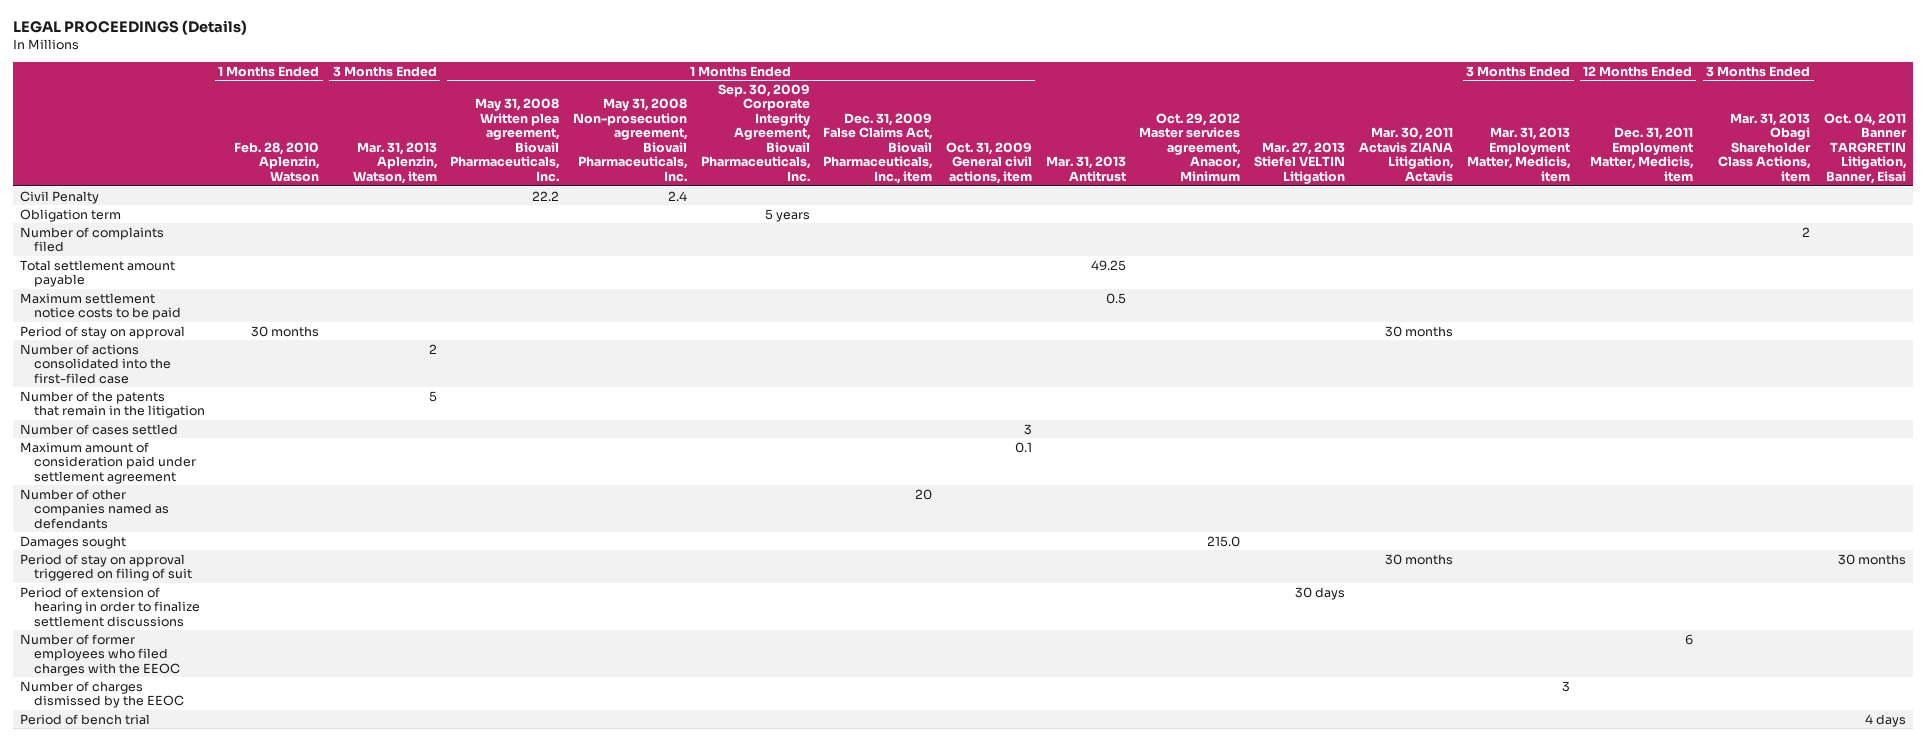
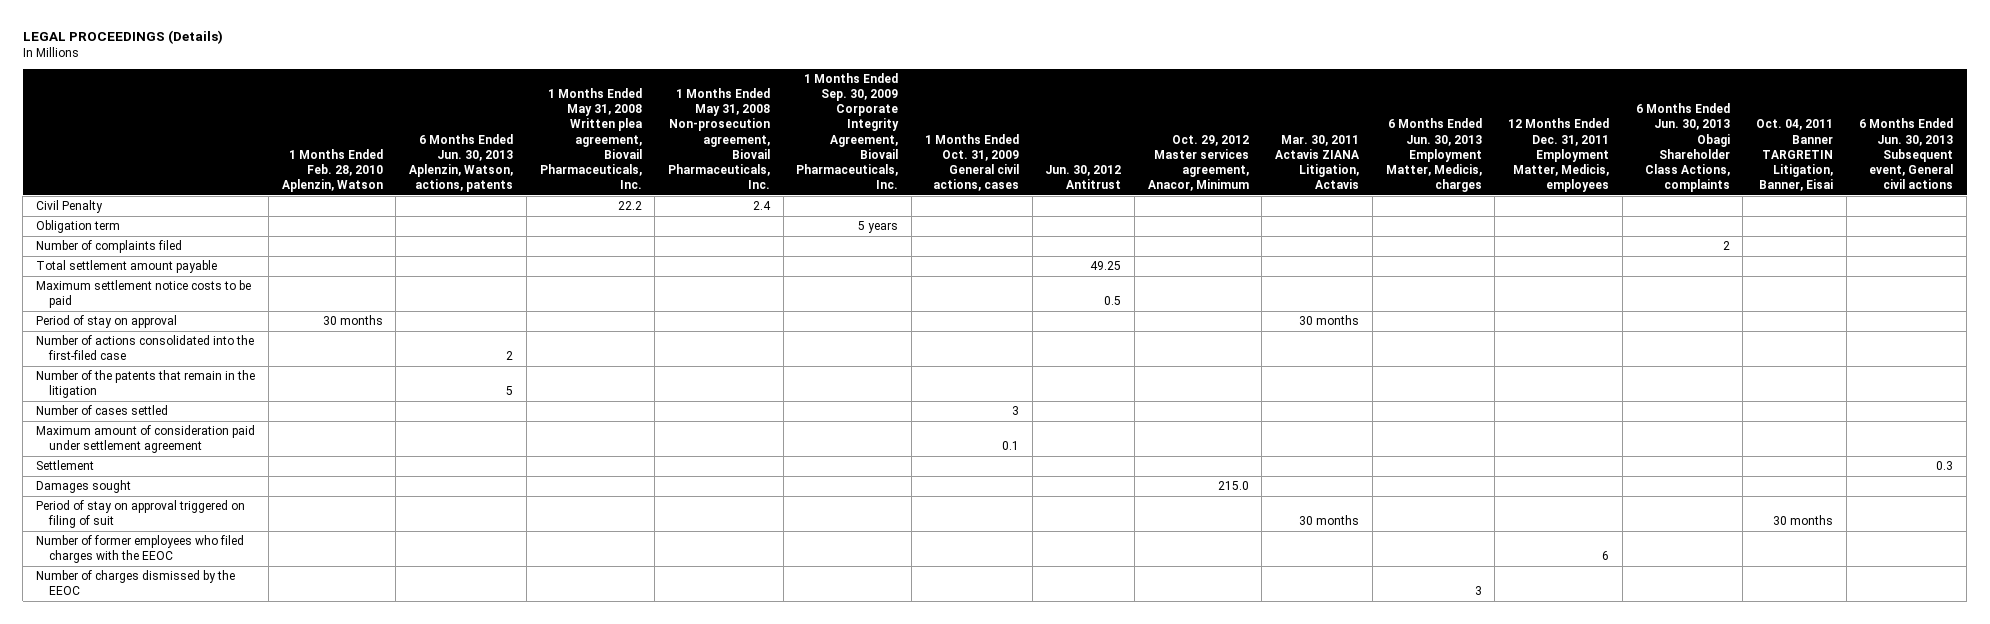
- | 1 Months Ended Feb. 28, 2010 Aplenzin, Watson | 3 Months Ended Mar. 31, 2013 Aplenzin, Watson, item | 1 Months Ended May 31, 2008 Written plea agreement, Biovail Pharmaceuticals, Inc. | 1 Months Ended May 31, 2008 Non-prosecution agreement, Biovail Pharmaceuticals, Inc. | 1 Months Ended Sep. 30, 2009 Corporate Integrity Agreement, Biovail Pharmaceuticals, Inc. | 1 Months Ended Dec. 31, 2009 False Claims Act, Biovail Pharmaceuticals, Inc., item | 1 Months Ended Oct. 31, 2009 General civil actions, item | Mar. 31, 2013 Antitrust | Oct. 29, 2012 Master services agreement, Anacor, Minimum | Mar. 27, 2013 Stiefel VELTIN Litigation | Mar. 30, 2011 Actavis ZIANA Litigation, Actavis | 3 Months Ended Mar. 31, 2013 Employment Matter, Medicis, item | 12 Months Ended Dec. 31, 2011 Employment Matter, Medicis, item | 3 Months Ended Mar. 31, 2013 Obagi Shareholder Class Actions, item | Oct. 04, 2011 Banner TARGRETIN Litigation, Banner, Eisai
+ | 1 Months Ended Feb. 28, 2010 Aplenzin, Watson | 6 Months Ended Jun. 30, 2013 Aplenzin, Watson, actions, patents | 1 Months Ended May 31, 2008 Written plea agreement, Biovail Pharmaceuticals, Inc. | 1 Months Ended May 31, 2008 Non-prosecution agreement, Biovail Pharmaceuticals, Inc. | 1 Months Ended Sep. 30, 2009 Corporate Integrity Agreement, Biovail Pharmaceuticals, Inc. | 1 Months Ended Oct. 31, 2009 General civil actions, cases | Jun. 30, 2012 Antitrust | Oct. 29, 2012 Master services agreement, Anacor, Minimum | Mar. 30, 2011 Actavis ZIANA Litigation, Actavis | 6 Months Ended Jun. 30, 2013 Employment Matter, Medicis, charges | 12 Months Ended Dec. 31, 2011 Employment Matter, Medicis, employees | 6 Months Ended Jun. 30, 2013 Obagi Shareholder Class Actions, complaints | Oct. 04, 2011 Banner TARGRETIN Litigation, Banner, Eisai | 6 Months Ended Jun. 30, 2013 Subsequent event, General civil actions
- Number of other companies named as defendants | | | | | | 20 | | | | | | | | |
+ Settlement | | | | | | | | | | | | | | 0.3
- Period of extension of hearing in order to finalize settlement discussions | | | | | | | | | | 30 days | | | | |
- Period of bench trial | | | | | | | | | | | | | | | 4 days

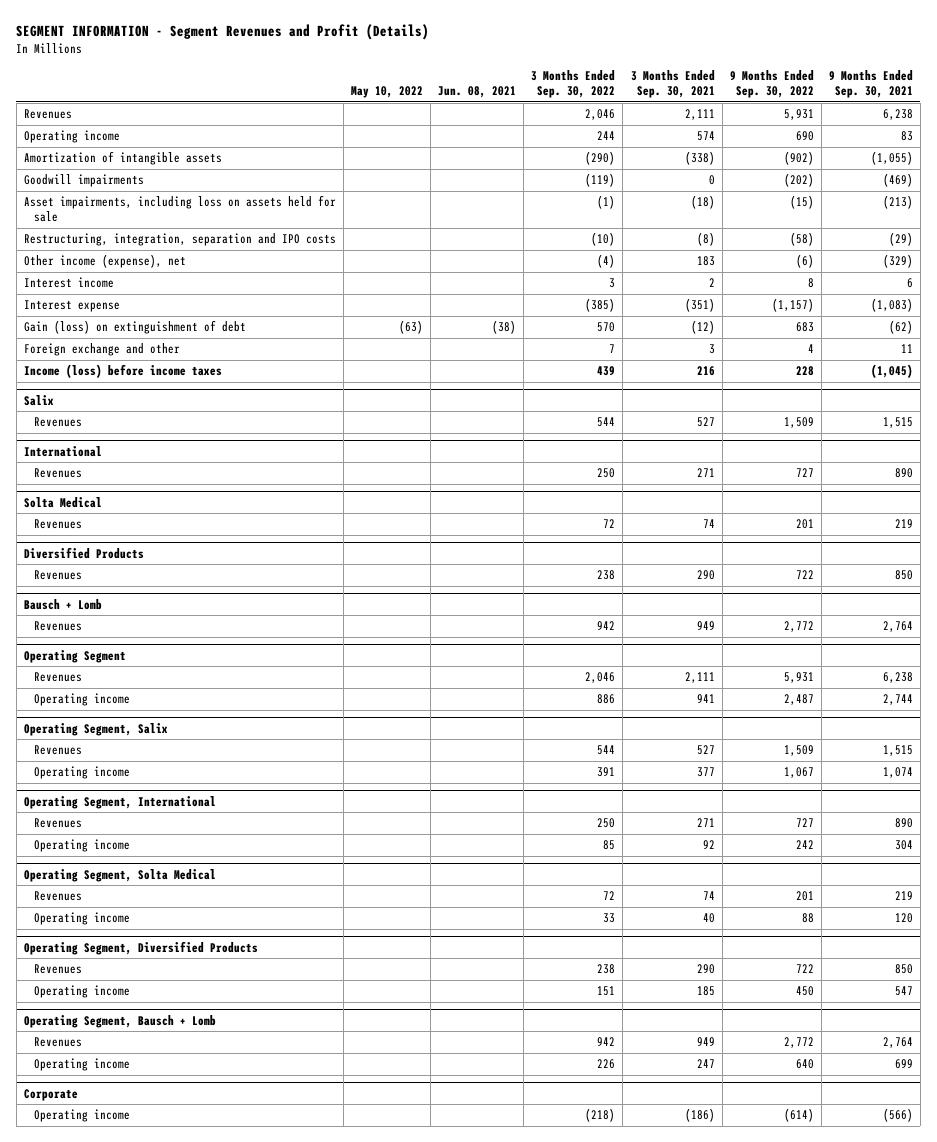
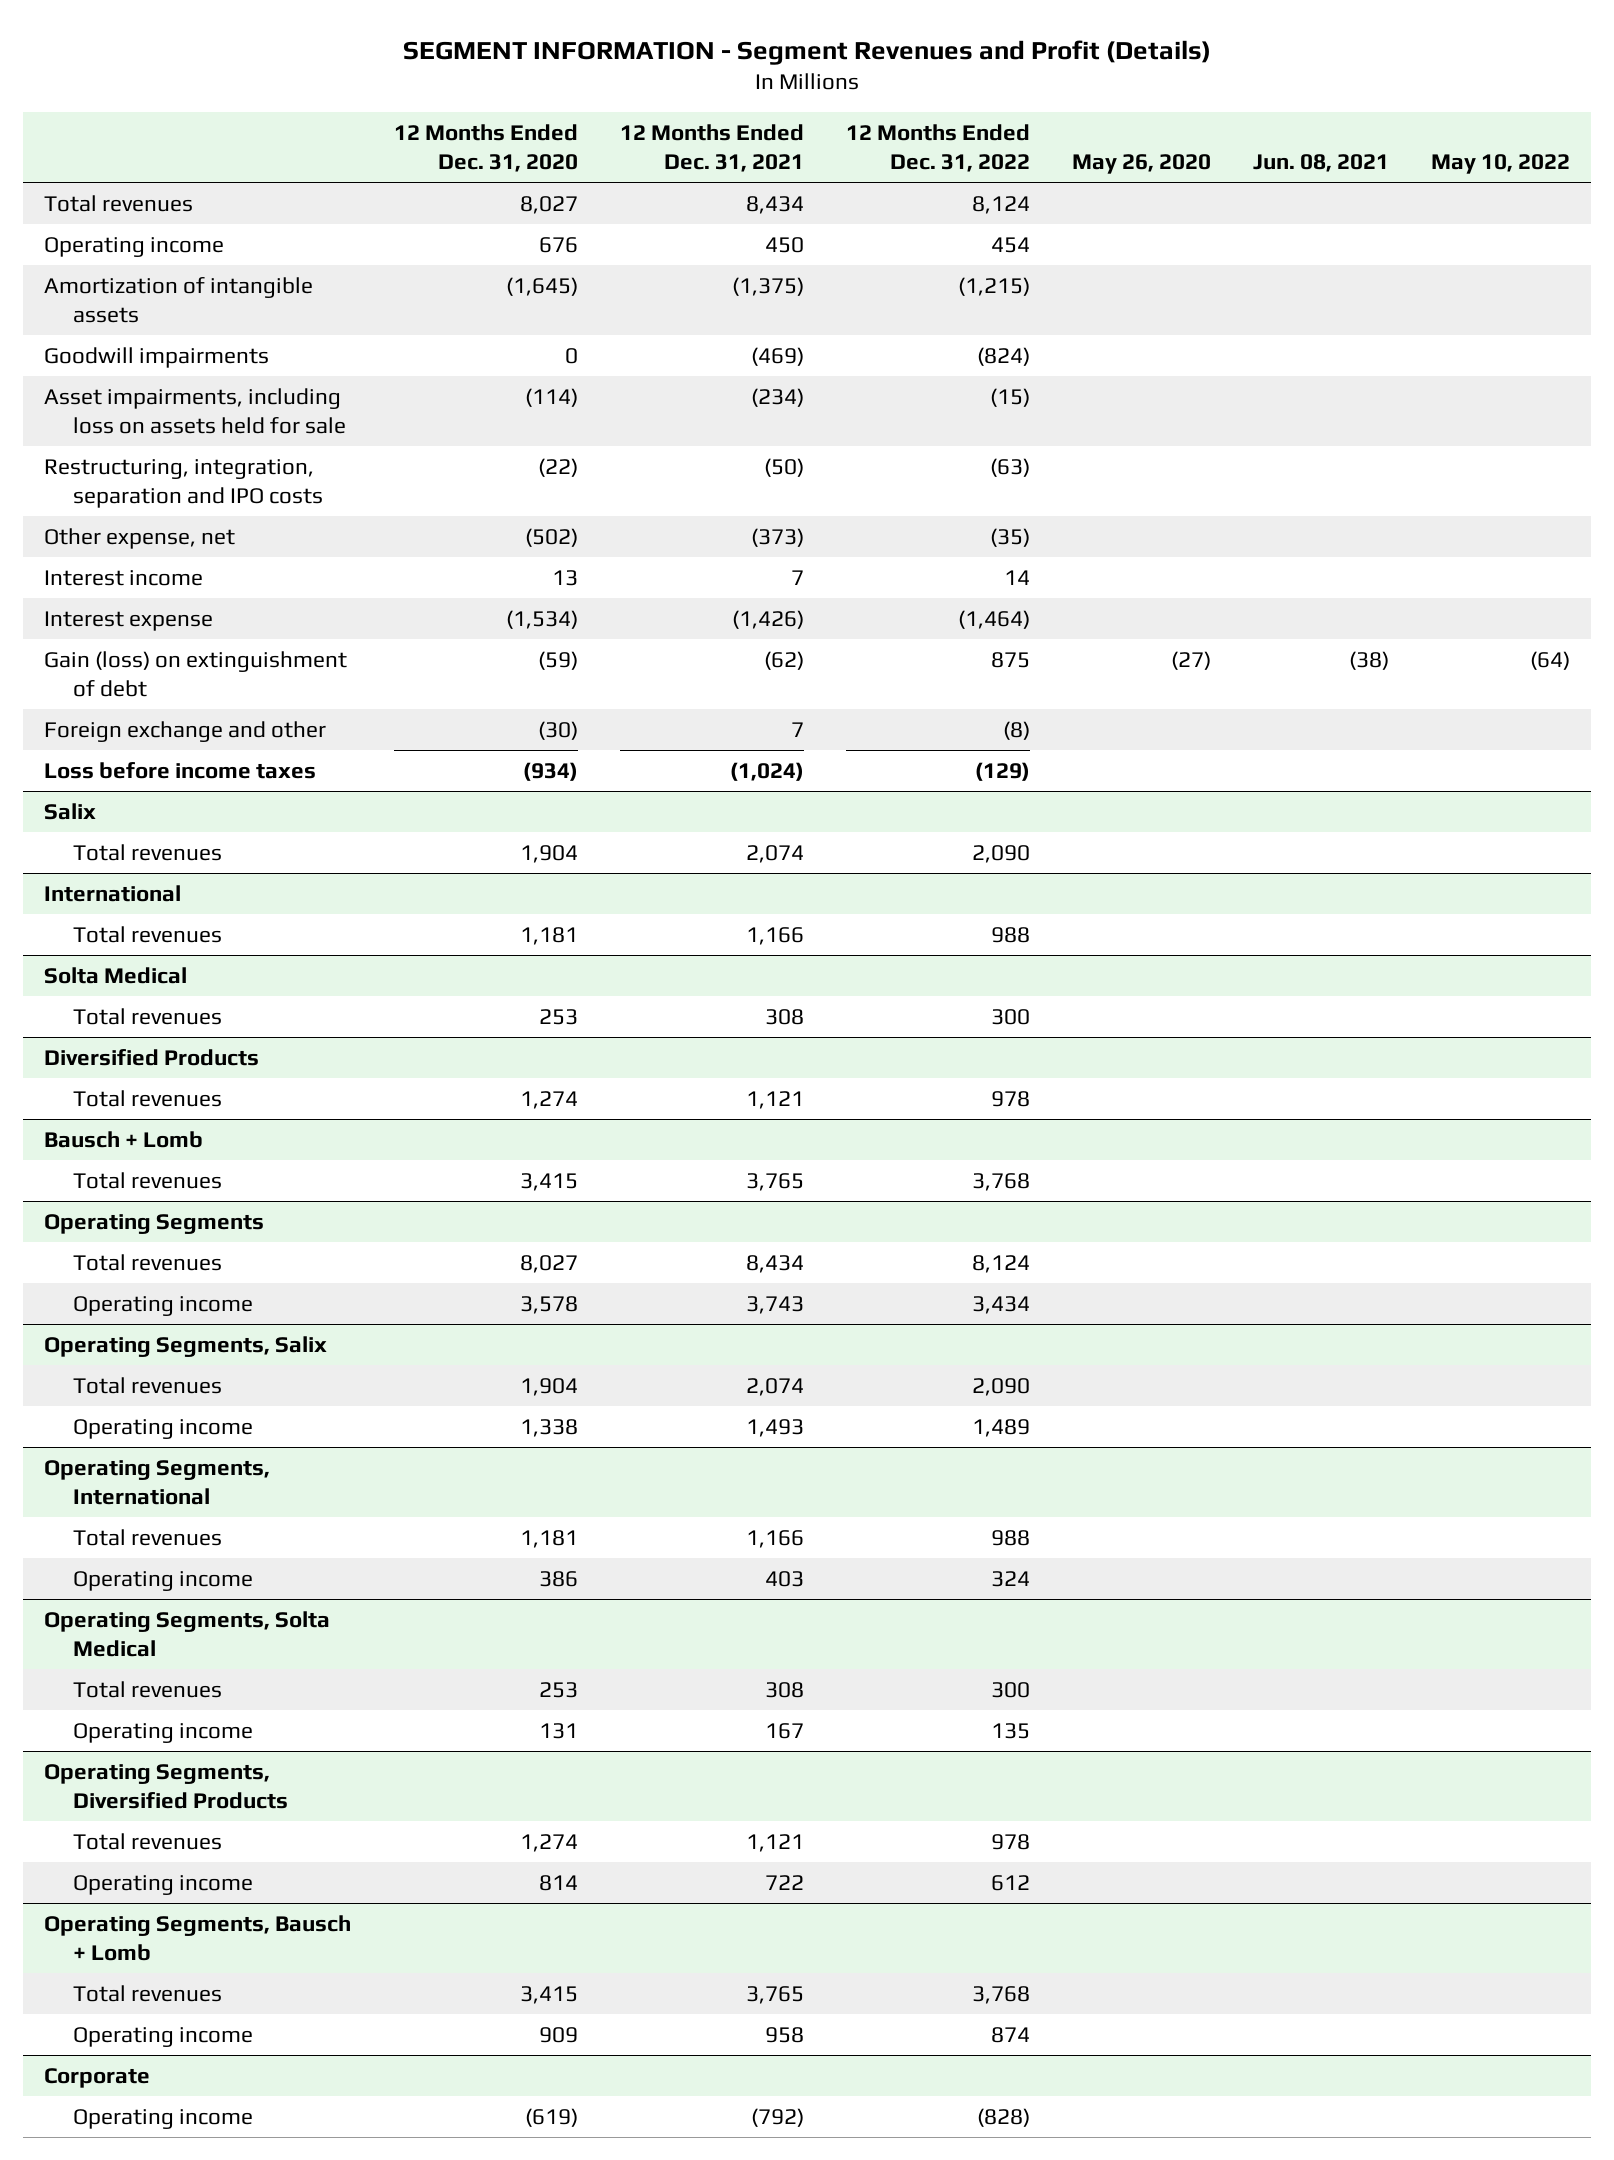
- | May 10, 2022 | Jun. 08, 2021 | 3 Months Ended Sep. 30, 2022 | 3 Months Ended Sep. 30, 2021 | 9 Months Ended Sep. 30, 2022 | 9 Months Ended Sep. 30, 2021
+ | 12 Months Ended Dec. 31, 2020 | 12 Months Ended Dec. 31, 2021 | 12 Months Ended Dec. 31, 2022 | May 26, 2020 | Jun. 08, 2021 | May 10, 2022
- Revenues | | | 2,046 | 2,111 | 5,931 | 6,238
+ Total revenues | 8,027 | 8,434 | 8,124 | | |
- Other income (expense), net | | | (4) | 183 | (6) | (329)
+ Other expense, net | (502) | (373) | (35) | | |
- Gain (loss) on extinguishment of debt | (63) | (38) | 570 | (12) | 683 | (62)
+ Gain (loss) on extinguishment of debt | (59) | (62) | 875 | (27) | (38) | (64)
- Income (loss) before income taxes | | | 439 | 216 | 228 | (1,045)
+ Loss before income taxes | (934) | (1,024) | (129) | | |
@ Salix
- Revenues | | | 544 | 527 | 1,509 | 1,515
+ Total revenues | 1,904 | 2,074 | 2,090 | | |
@ International
- Revenues | | | 250 | 271 | 727 | 890
+ Total revenues | 1,181 | 1,166 | 988 | | |
@ Solta Medical
- Revenues | | | 72 | 74 | 201 | 219
+ Total revenues | 253 | 308 | 300 | | |
@ Diversified Products
- Revenues | | | 238 | 290 | 722 | 850
+ Total revenues | 1,274 | 1,121 | 978 | | |
@ Bausch + Lomb
- Revenues | | | 942 | 949 | 2,772 | 2,764
- Operating Segment
- Revenues | | | 2,046 | 2,111 | 5,931 | 6,238
@ Bausch + Lomb
+ Total revenues | 3,415 | 3,765 | 3,768 | | |
+ Operating Segments
+ Total revenues | 8,027 | 8,434 | 8,124 | | |
- Operating Segment, Salix
- Revenues | | | 544 | 527 | 1,509 | 1,515
+ Operating Segments, Salix
+ Total revenues | 1,904 | 2,074 | 2,090 | | |
- Operating Segment, International
- Revenues | | | 250 | 271 | 727 | 890
+ Operating Segments, International
+ Total revenues | 1,181 | 1,166 | 988 | | |
- Operating Segment, Solta Medical
- Revenues | | | 72 | 74 | 201 | 219
+ Operating Segments, Solta Medical
+ Total revenues | 253 | 308 | 300 | | |
- Operating Segment, Diversified Products
- Revenues | | | 238 | 290 | 722 | 850
+ Operating Segments, Diversified Products
+ Total revenues | 1,274 | 1,121 | 978 | | |
- Operating Segment, Bausch + Lomb
- Revenues | | | 942 | 949 | 2,772 | 2,764
+ Operating Segments, Bausch + Lomb
+ Total revenues | 3,415 | 3,765 | 3,768 | | |

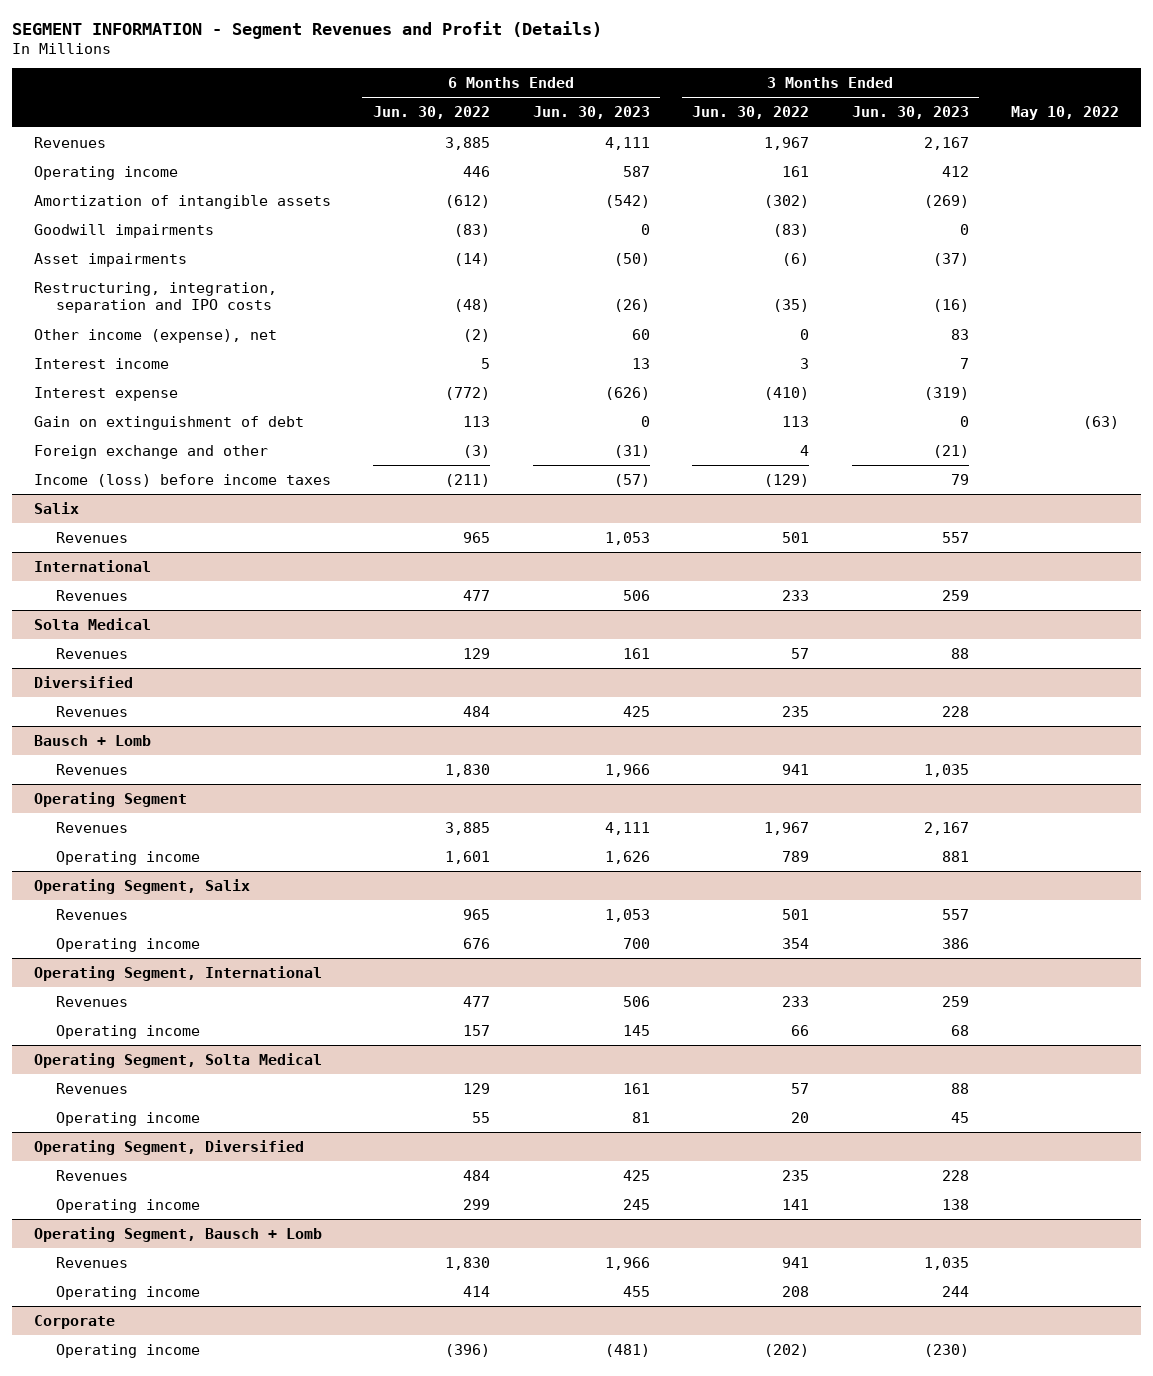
- | 12 Months Ended Dec. 31, 2020 | 12 Months Ended Dec. 31, 2021 | 12 Months Ended Dec. 31, 2022 | May 26, 2020 | Jun. 08, 2021 | May 10, 2022
+ | 6 Months Ended Jun. 30, 2022 | 6 Months Ended Jun. 30, 2023 | 3 Months Ended Jun. 30, 2022 | 3 Months Ended Jun. 30, 2023 | May 10, 2022
- Total revenues | 8,027 | 8,434 | 8,124 | | |
+ Revenues | 3,885 | 4,111 | 1,967 | 2,167 |
- Asset impairments, including loss on assets held for sale | (114) | (234) | (15) | | |
+ Asset impairments | (14) | (50) | (6) | (37) |
- Other expense, net | (502) | (373) | (35) | | |
+ Other income (expense), net | (2) | 60 | 0 | 83 |
- Gain (loss) on extinguishment of debt | (59) | (62) | 875 | (27) | (38) | (64)
+ Gain on extinguishment of debt | 113 | 0 | 113 | 0 | (63)
- Loss before income taxes | (934) | (1,024) | (129) | | |
+ Income (loss) before income taxes | (211) | (57) | (129) | 79 |
@ Salix
- Total revenues | 1,904 | 2,074 | 2,090 | | |
+ Revenues | 965 | 1,053 | 501 | 557 |
@ International
- Total revenues | 1,181 | 1,166 | 988 | | |
+ Revenues | 477 | 506 | 233 | 259 |
@ Solta Medical
- Total revenues | 253 | 308 | 300 | | |
- Diversified Products
- Total revenues | 1,274 | 1,121 | 978 | | |
@ Solta Medical
+ Revenues | 129 | 161 | 57 | 88 |
+ Diversified
+ Revenues | 484 | 425 | 235 | 228 |
@ Bausch + Lomb
- Total revenues | 3,415 | 3,765 | 3,768 | | |
- Operating Segments
- Total revenues | 8,027 | 8,434 | 8,124 | | |
@ Bausch + Lomb
+ Revenues | 1,830 | 1,966 | 941 | 1,035 |
+ Operating Segment
+ Revenues | 3,885 | 4,111 | 1,967 | 2,167 |
- Operating Segments, Salix
- Total revenues | 1,904 | 2,074 | 2,090 | | |
+ Operating Segment, Salix
+ Revenues | 965 | 1,053 | 501 | 557 |
- Operating Segments, International
- Total revenues | 1,181 | 1,166 | 988 | | |
+ Operating Segment, International
+ Revenues | 477 | 506 | 233 | 259 |
- Operating Segments, Solta Medical
- Total revenues | 253 | 308 | 300 | | |
+ Operating Segment, Solta Medical
+ Revenues | 129 | 161 | 57 | 88 |
- Operating Segments, Diversified Products
- Total revenues | 1,274 | 1,121 | 978 | | |
+ Operating Segment, Diversified
+ Revenues | 484 | 425 | 235 | 228 |
- Operating Segments, Bausch + Lomb
- Total revenues | 3,415 | 3,765 | 3,768 | | |
+ Operating Segment, Bausch + Lomb
+ Revenues | 1,830 | 1,966 | 941 | 1,035 |

